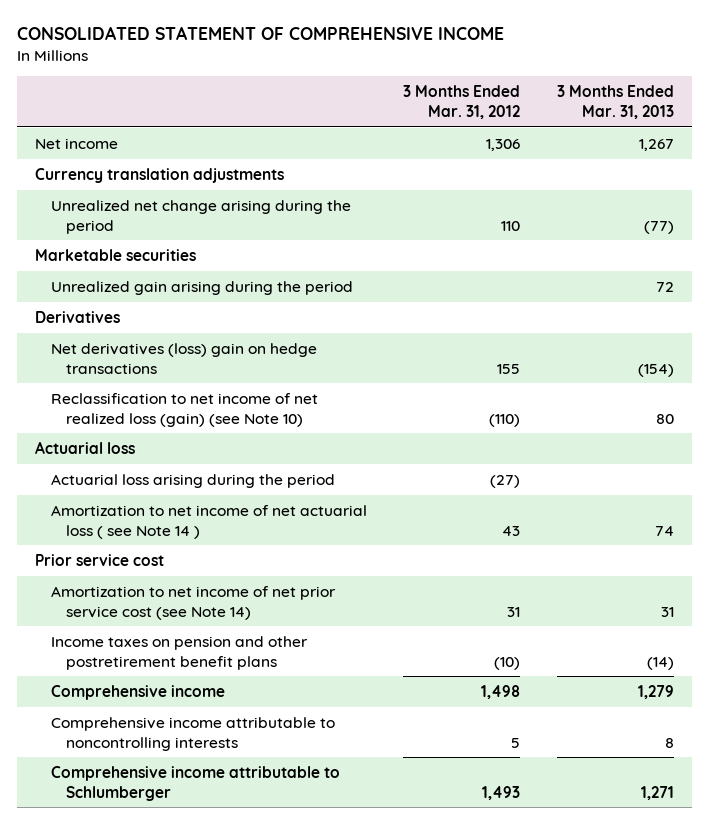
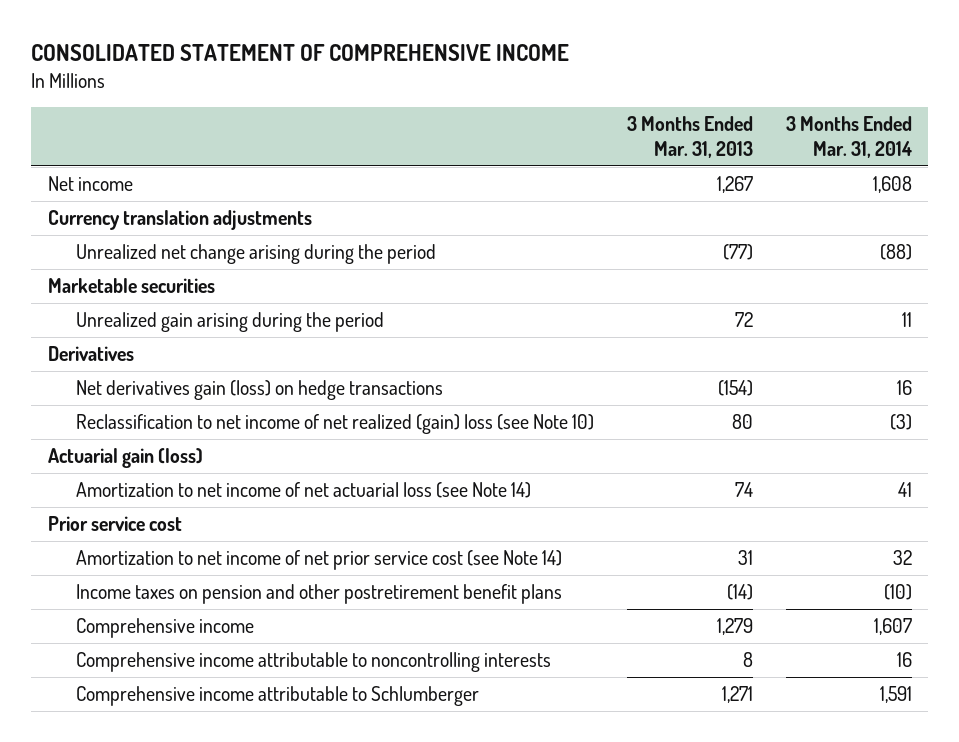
- | 3 Months Ended Mar. 31, 2012 | 3 Months Ended Mar. 31, 2013
+ | 3 Months Ended Mar. 31, 2013 | 3 Months Ended Mar. 31, 2014
- Net derivatives (loss) gain on hedge transactions | 155 | (154)
- Reclassification to net income of net realized loss (gain) (see Note 10) | (110) | 80
- Actuarial loss
- Actuarial loss arising during the period | (27) |
- Amortization to net income of net actuarial loss ( see Note 14 ) | 43 | 74
+ Net derivatives gain (loss) on hedge transactions | (154) | 16
+ Reclassification to net income of net realized (gain) loss (see Note 10) | 80 | (3)
+ Actuarial gain (loss)
+ Amortization to net income of net actuarial loss (see Note 14) | 74 | 41

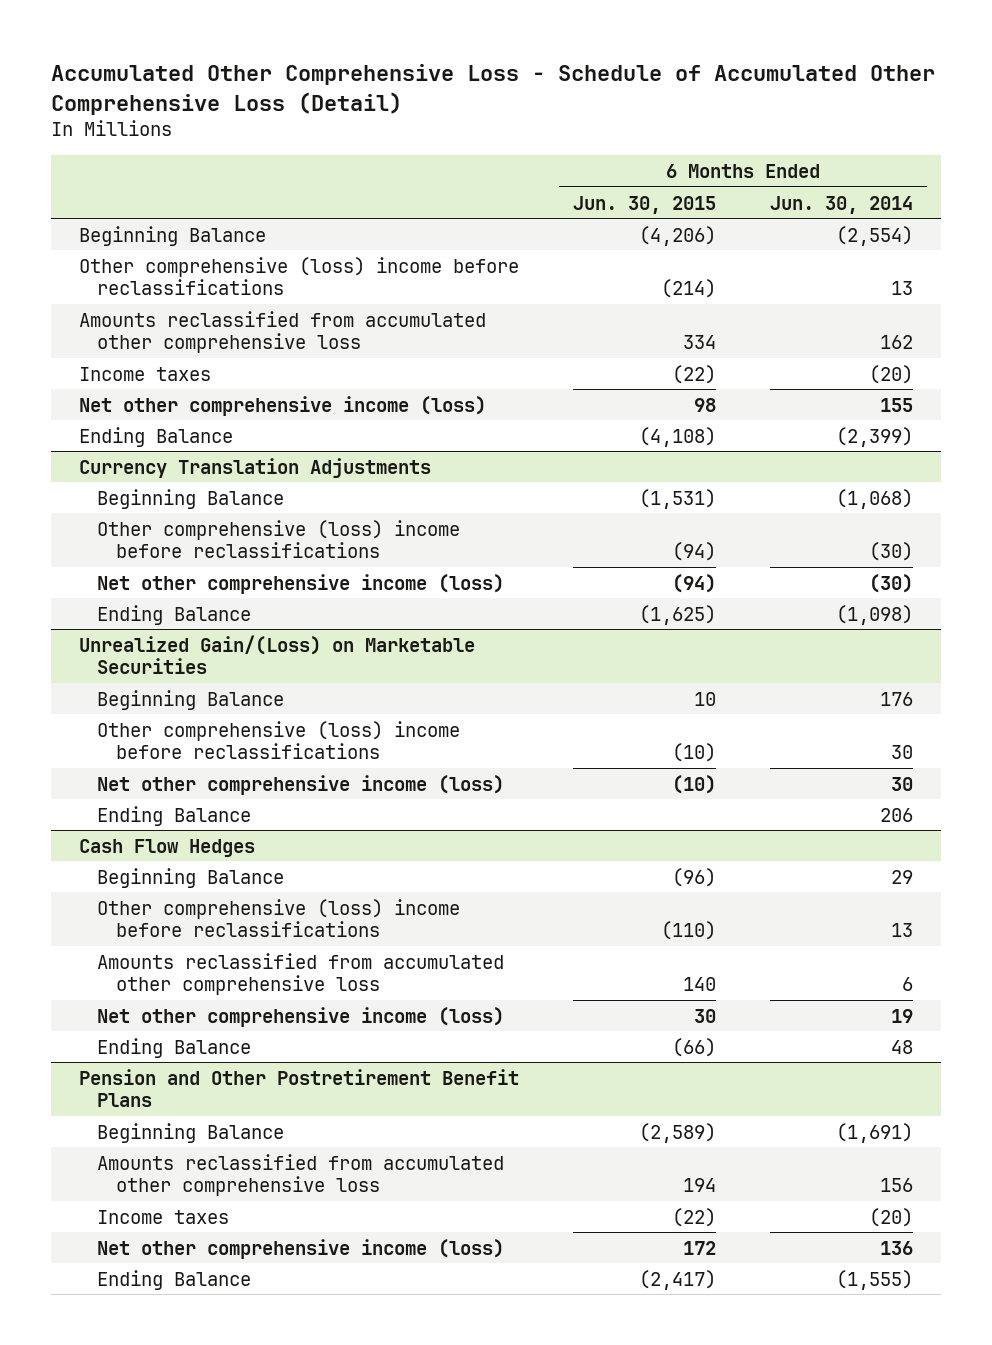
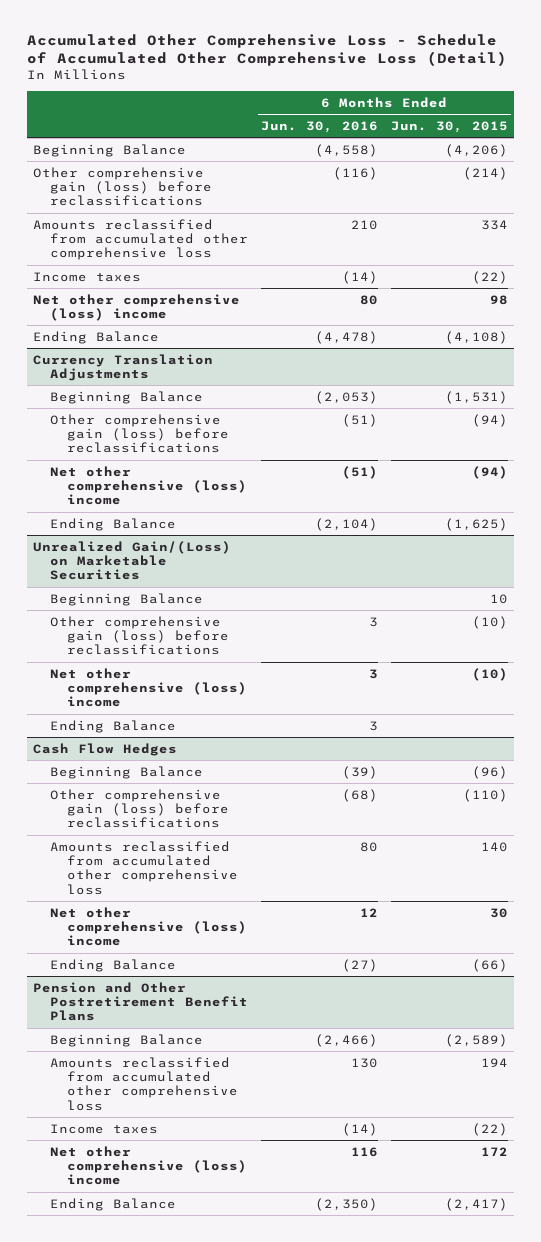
- | 6 Months Ended Jun. 30, 2015 | 6 Months Ended Jun. 30, 2014
+ | 6 Months Ended Jun. 30, 2016 | 6 Months Ended Jun. 30, 2015
- Other comprehensive (loss) income before reclassifications | (214) | 13
+ Other comprehensive gain (loss) before reclassifications | (116) | (214)
- Net other comprehensive income (loss) | 98 | 155
+ Net other comprehensive (loss) income | 80 | 98
@ Currency Translation Adjustments
- Other comprehensive (loss) income before reclassifications | (94) | (30)
- Net other comprehensive income (loss) | (94) | (30)
+ Other comprehensive gain (loss) before reclassifications | (51) | (94)
+ Net other comprehensive (loss) income | (51) | (94)
@ Unrealized Gain/(Loss) on Marketable Securities
- Other comprehensive (loss) income before reclassifications | (10) | 30
- Net other comprehensive income (loss) | (10) | 30
+ Other comprehensive gain (loss) before reclassifications | 3 | (10)
+ Net other comprehensive (loss) income | 3 | (10)
@ Cash Flow Hedges
- Other comprehensive (loss) income before reclassifications | (110) | 13
+ Other comprehensive gain (loss) before reclassifications | (68) | (110)
- Net other comprehensive income (loss) | 30 | 19
+ Net other comprehensive (loss) income | 12 | 30
@ Pension and Other Postretirement Benefit Plans
- Net other comprehensive income (loss) | 172 | 136
+ Net other comprehensive (loss) income | 116 | 172

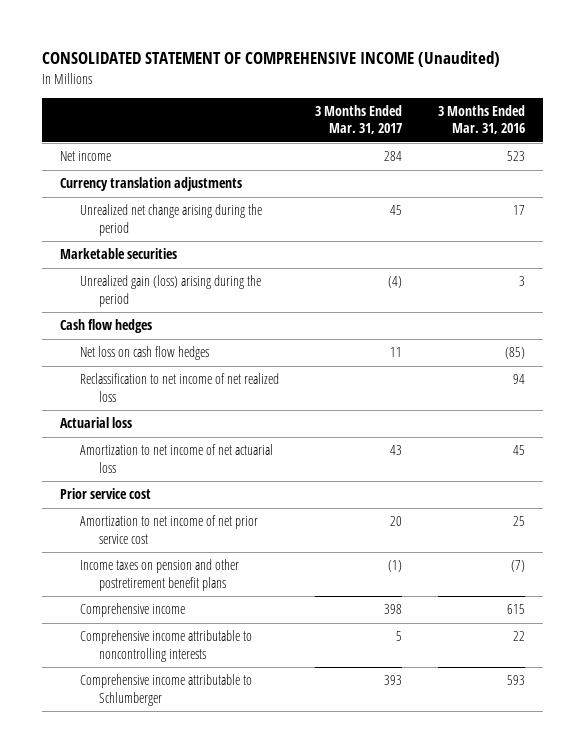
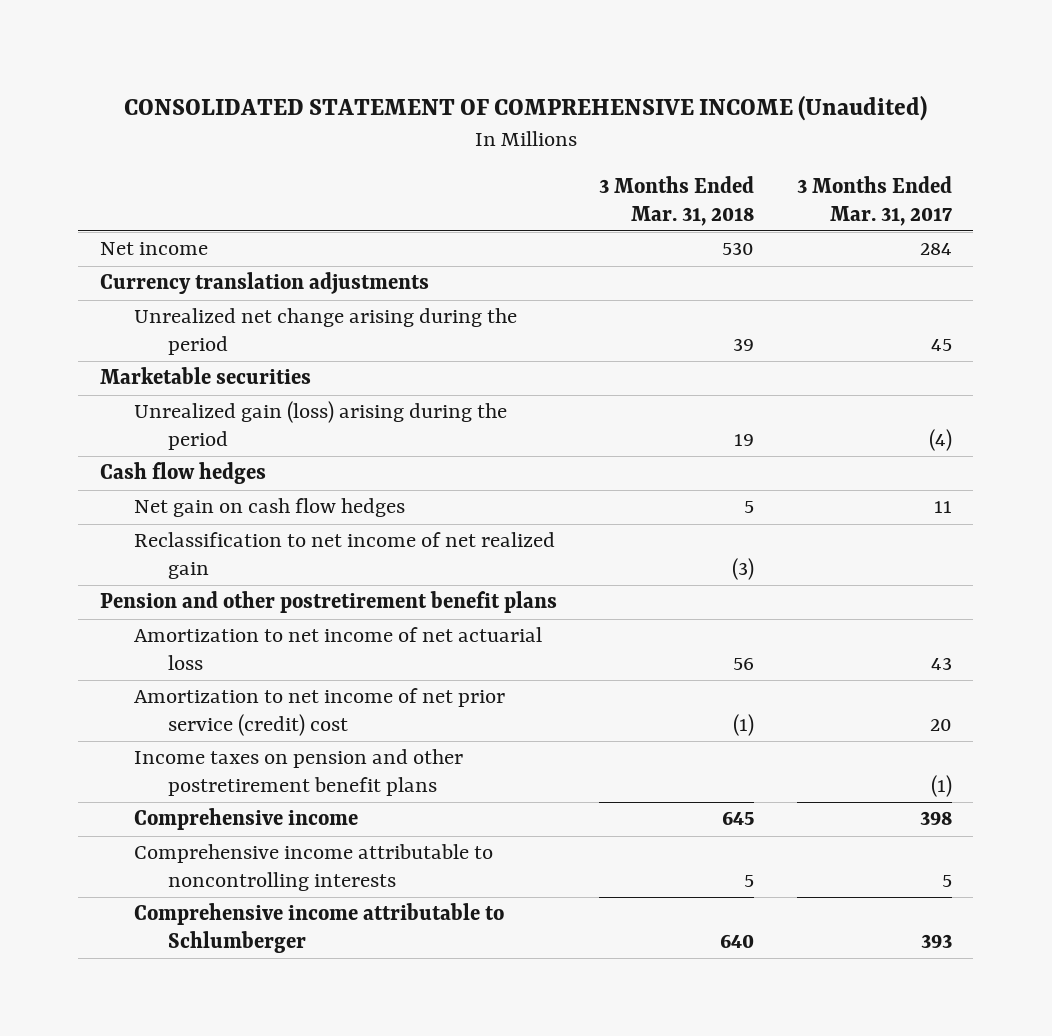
- | 3 Months Ended Mar. 31, 2017 | 3 Months Ended Mar. 31, 2016
+ | 3 Months Ended Mar. 31, 2018 | 3 Months Ended Mar. 31, 2017
- Net loss on cash flow hedges | 11 | (85)
- Reclassification to net income of net realized loss | | 94
- Actuarial loss
+ Net gain on cash flow hedges | 5 | 11
+ Reclassification to net income of net realized gain | (3) |
+ Pension and other postretirement benefit plans
- Prior service cost
- Amortization to net income of net prior service cost | 20 | 25
+ Amortization to net income of net prior service (credit) cost | (1) | 20

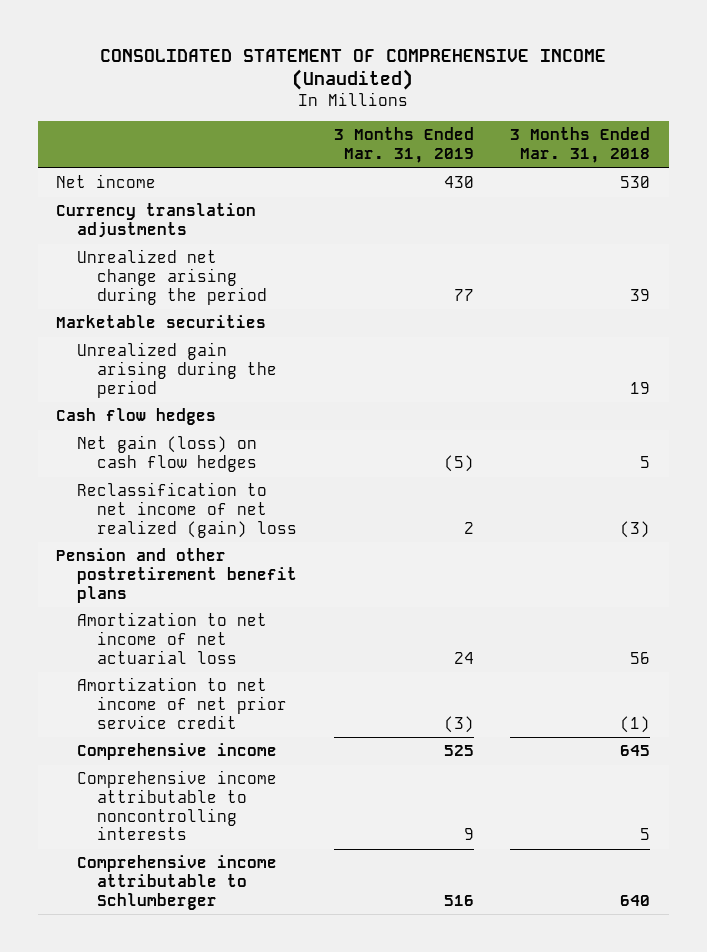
- | 3 Months Ended Mar. 31, 2018 | 3 Months Ended Mar. 31, 2017
+ | 3 Months Ended Mar. 31, 2019 | 3 Months Ended Mar. 31, 2018
- Unrealized gain (loss) arising during the period | 19 | (4)
+ Unrealized gain arising during the period | | 19
- Net gain on cash flow hedges | 5 | 11
- Reclassification to net income of net realized gain | (3) |
+ Net gain (loss) on cash flow hedges | (5) | 5
+ Reclassification to net income of net realized (gain) loss | 2 | (3)
- Amortization to net income of net prior service (credit) cost | (1) | 20
- Income taxes on pension and other postretirement benefit plans | | (1)
+ Amortization to net income of net prior service credit | (3) | (1)

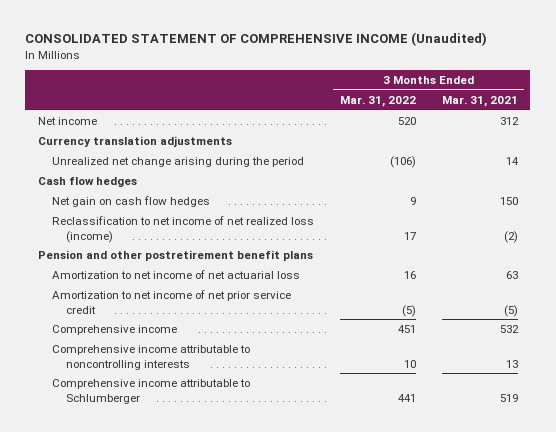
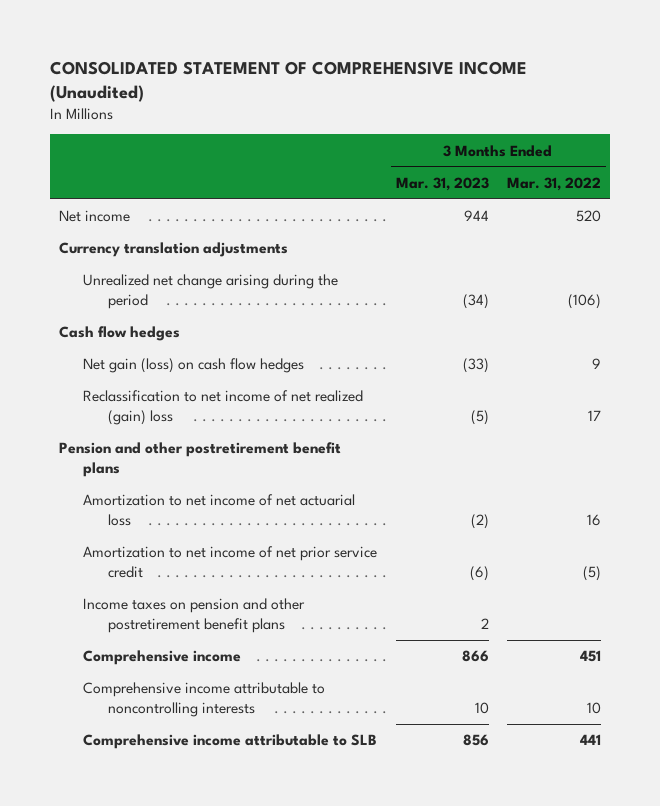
- | 3 Months Ended Mar. 31, 2022 | 3 Months Ended Mar. 31, 2021
+ | 3 Months Ended Mar. 31, 2023 | 3 Months Ended Mar. 31, 2022
- Net gain on cash flow hedges | 9 | 150
- Reclassification to net income of net realized loss (income) | 17 | (2)
+ Net gain (loss) on cash flow hedges | (33) | 9
+ Reclassification to net income of net realized (gain) loss | (5) | 17
+ Income taxes on pension and other postretirement benefit plans | 2 |
- Comprehensive income attributable to Schlumberger | 441 | 519
+ Comprehensive income attributable to SLB | 856 | 441

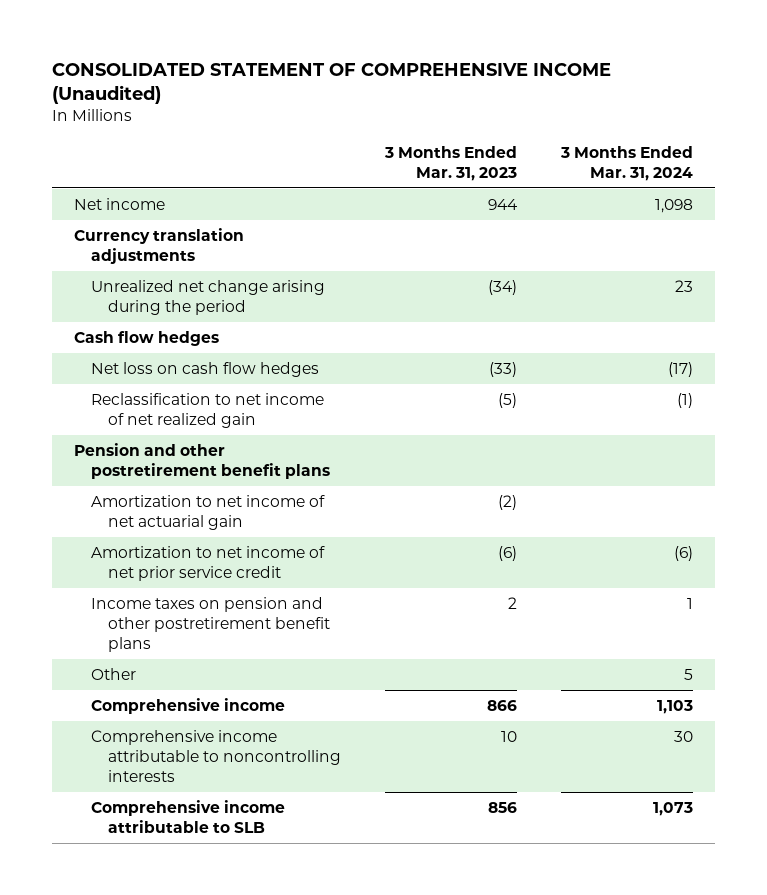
- | 3 Months Ended Mar. 31, 2023 | 3 Months Ended Mar. 31, 2022
+ | 3 Months Ended Mar. 31, 2023 | 3 Months Ended Mar. 31, 2024
- Net gain (loss) on cash flow hedges | (33) | 9
- Reclassification to net income of net realized (gain) loss | (5) | 17
+ Net loss on cash flow hedges | (33) | (17)
+ Reclassification to net income of net realized gain | (5) | (1)
- Amortization to net income of net actuarial loss | (2) | 16
+ Amortization to net income of net actuarial gain | (2) |
+ Other | | 5

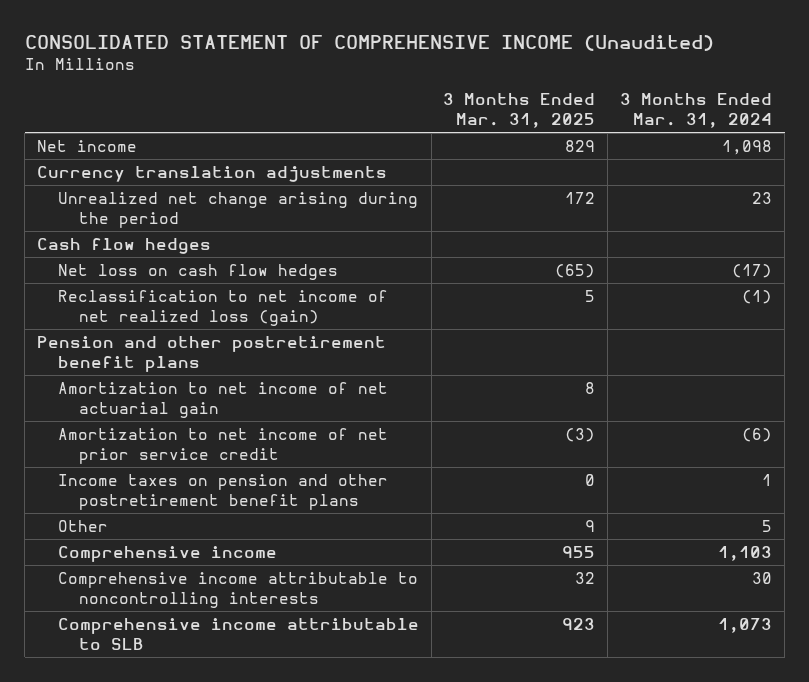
- | 3 Months Ended Mar. 31, 2023 | 3 Months Ended Mar. 31, 2024
+ | 3 Months Ended Mar. 31, 2025 | 3 Months Ended Mar. 31, 2024
- Reclassification to net income of net realized gain | (5) | (1)
+ Reclassification to net income of net realized loss (gain) | 5 | (1)

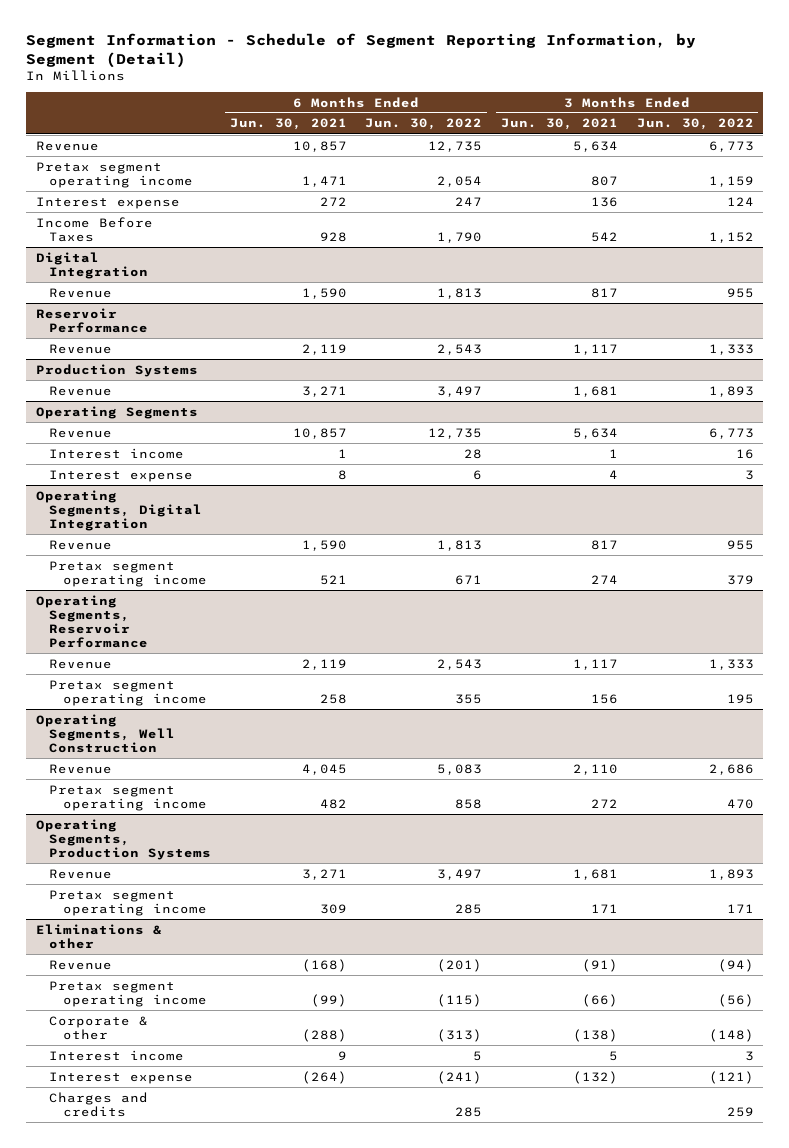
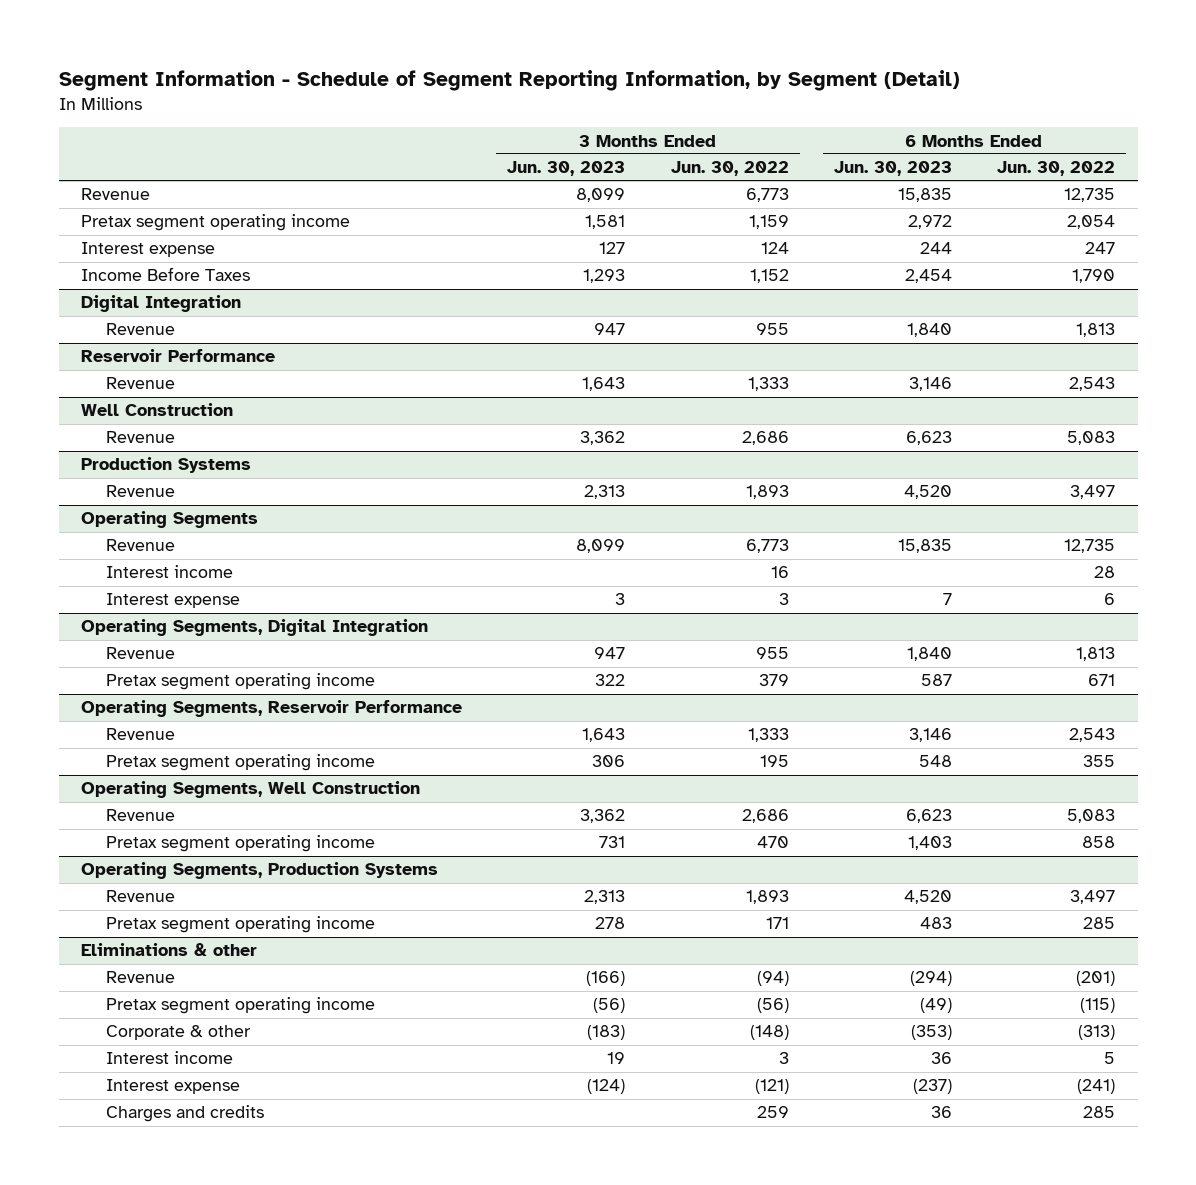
- | 6 Months Ended Jun. 30, 2021 | 6 Months Ended Jun. 30, 2022 | 3 Months Ended Jun. 30, 2021 | 3 Months Ended Jun. 30, 2022
+ | 3 Months Ended Jun. 30, 2023 | 3 Months Ended Jun. 30, 2022 | 6 Months Ended Jun. 30, 2023 | 6 Months Ended Jun. 30, 2022
+ Well Construction
+ Revenue | 3,362 | 2,686 | 6,623 | 5,083

